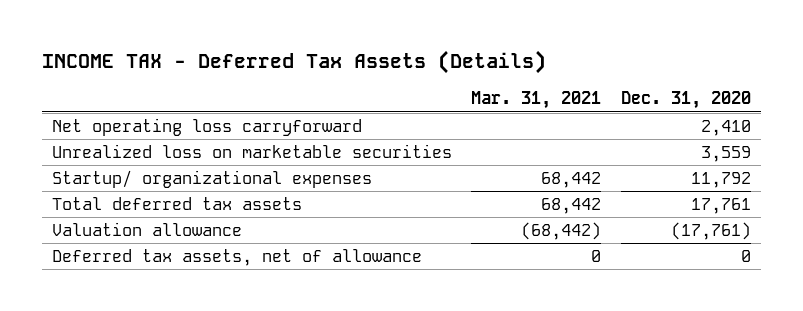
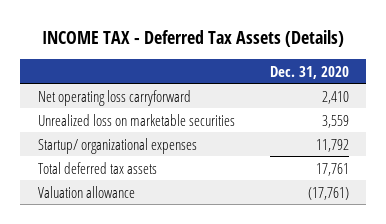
- | Mar. 31, 2021 | Dec. 31, 2020
+ | Dec. 31, 2020
- Deferred tax assets, net of allowance | 0 | 0

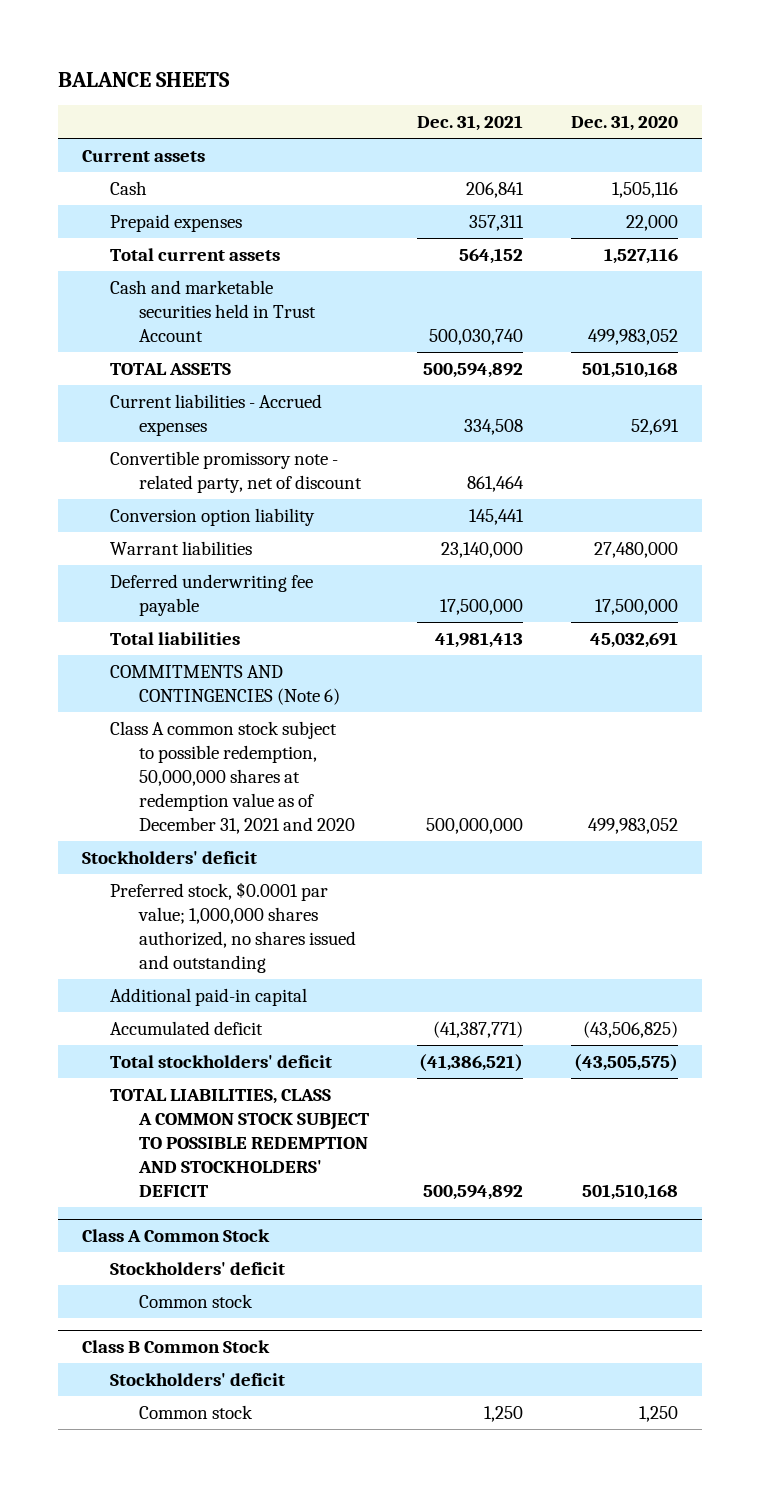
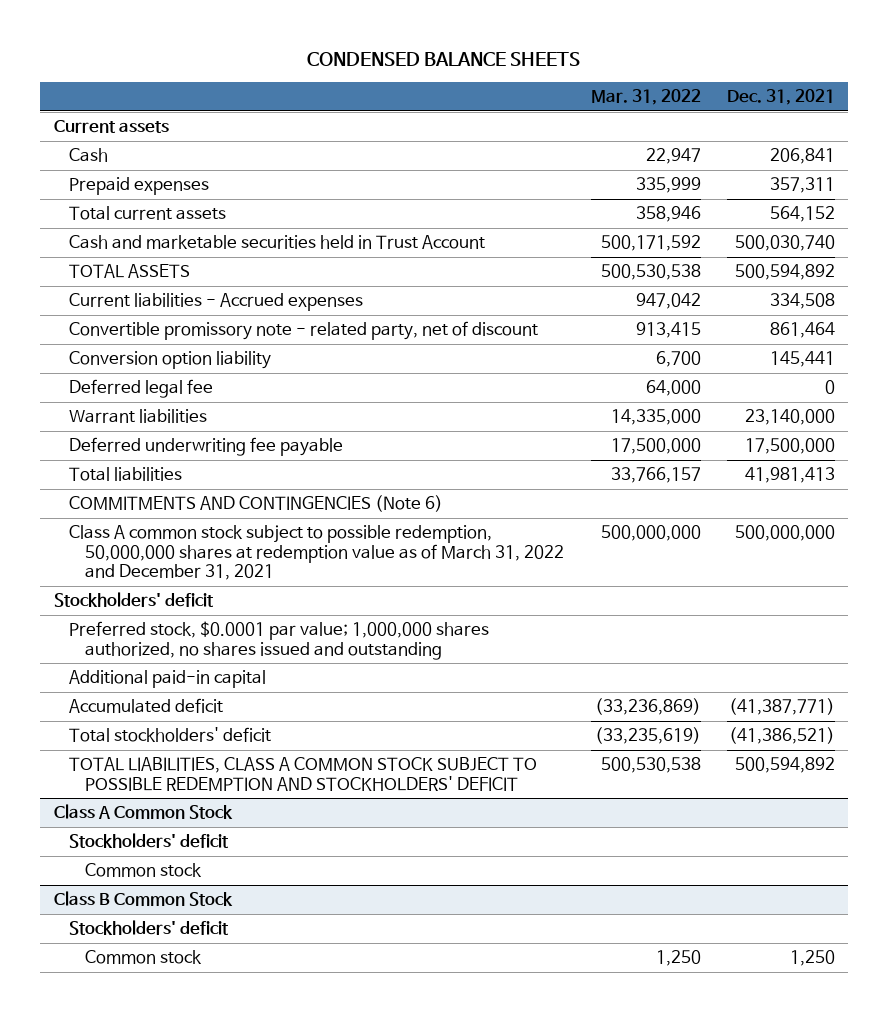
- BALANCE SHEETS
+ CONDENSED BALANCE SHEETS
- | Dec. 31, 2021 | Dec. 31, 2020
+ | Mar. 31, 2022 | Dec. 31, 2021
+ Deferred legal fee | 64,000 | 0
- Class A common stock subject to possible redemption, 50,000,000 shares at redemption value as of December 31, 2021 and 2020 | 500,000,000 | 499,983,052
+ Class A common stock subject to possible redemption, 50,000,000 shares at redemption value as of March 31, 2022 and December 31, 2021 | 500,000,000 | 500,000,000

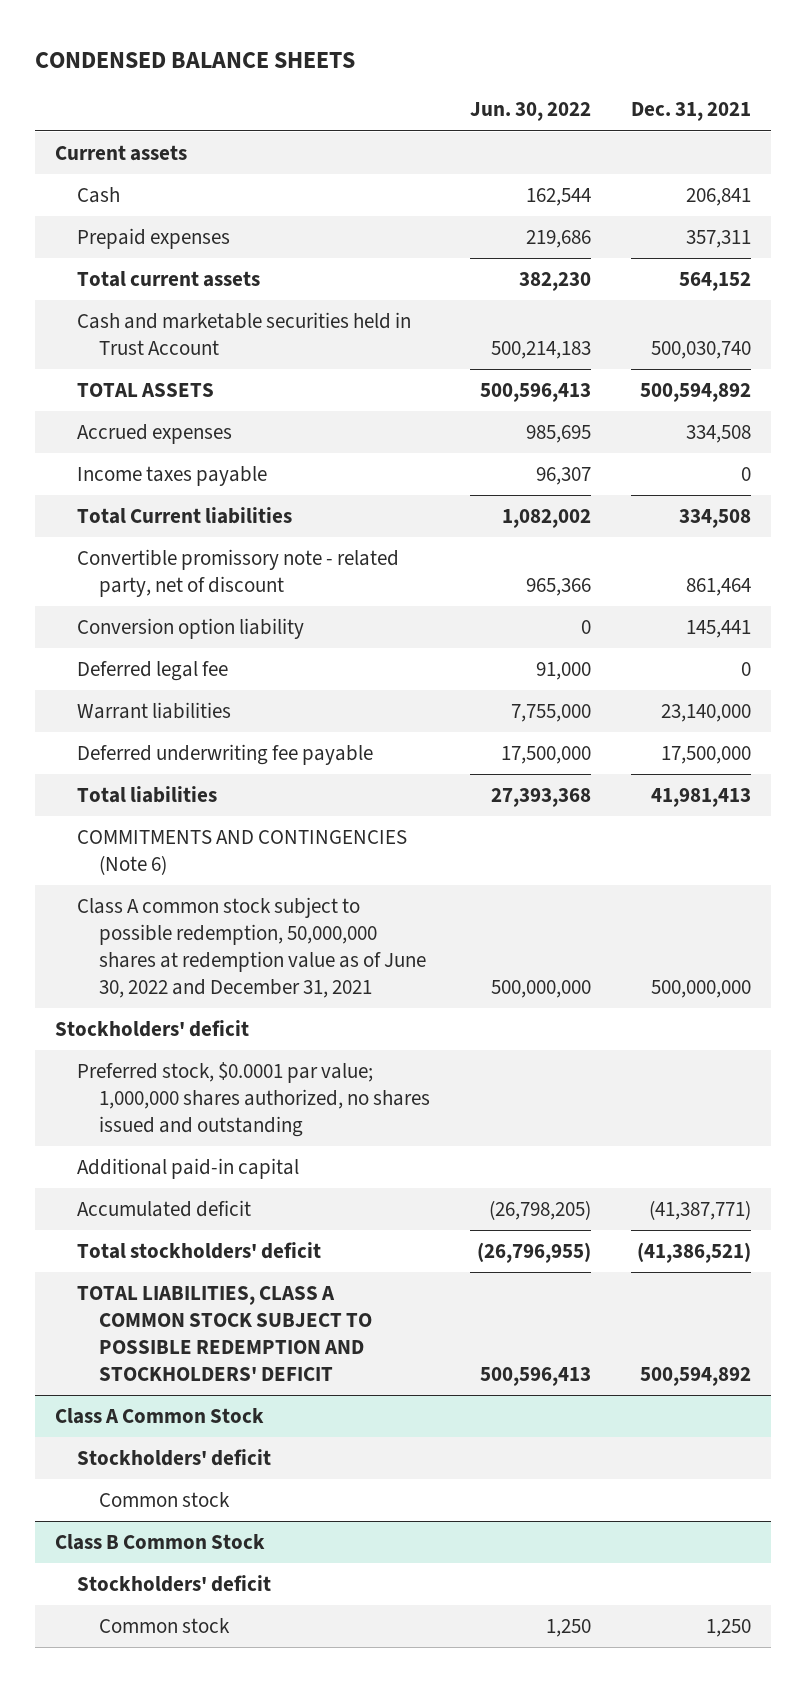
- | Mar. 31, 2022 | Dec. 31, 2021
+ | Jun. 30, 2022 | Dec. 31, 2021
- Current liabilities - Accrued expenses | 947,042 | 334,508
+ Accrued expenses | 985,695 | 334,508
+ Income taxes payable | 96,307 | 0
+ Total Current liabilities | 1,082,002 | 334,508
- Class A common stock subject to possible redemption, 50,000,000 shares at redemption value as of March 31, 2022 and December 31, 2021 | 500,000,000 | 500,000,000
+ Class A common stock subject to possible redemption, 50,000,000 shares at redemption value as of June 30, 2022 and December 31, 2021 | 500,000,000 | 500,000,000

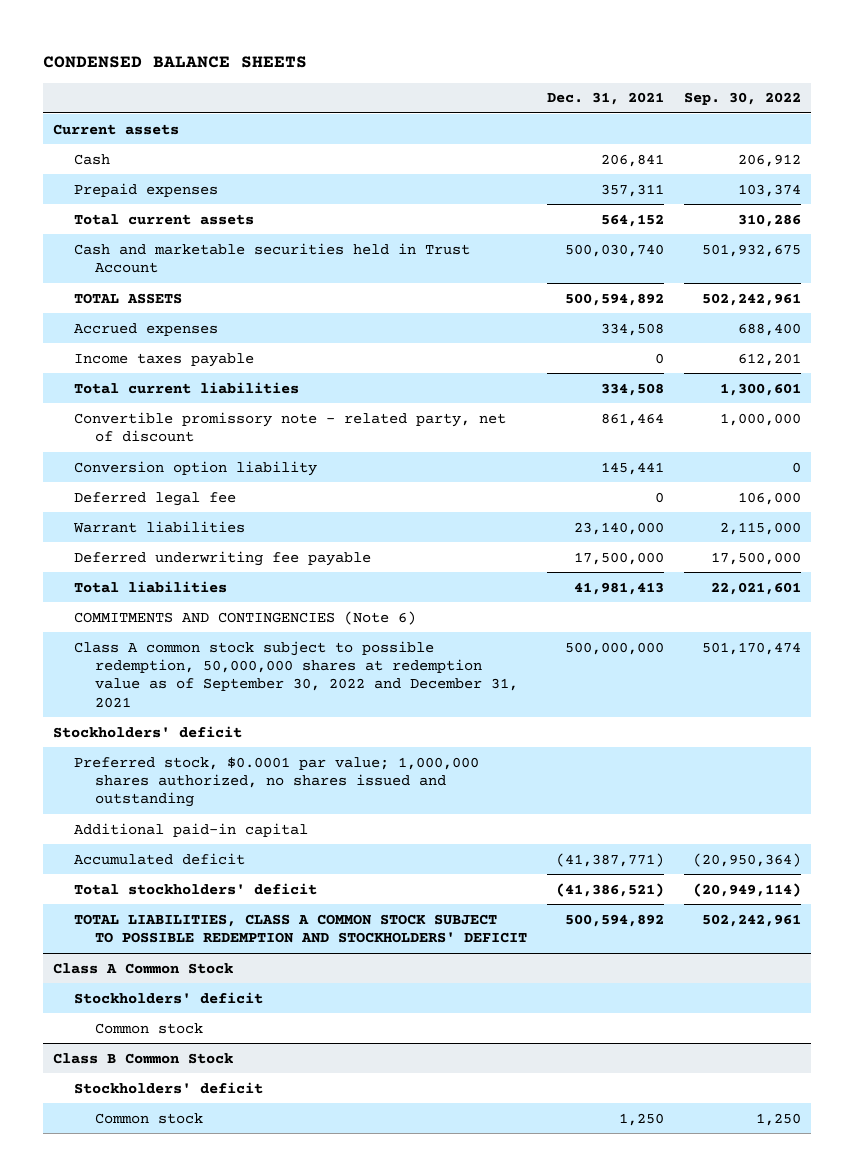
- | Jun. 30, 2022 | Dec. 31, 2021
+ | Dec. 31, 2021 | Sep. 30, 2022
- Total Current liabilities | 1,082,002 | 334,508
+ Total current liabilities | 334,508 | 1,300,601
- Class A common stock subject to possible redemption, 50,000,000 shares at redemption value as of June 30, 2022 and December 31, 2021 | 500,000,000 | 500,000,000
+ Class A common stock subject to possible redemption, 50,000,000 shares at redemption value as of September 30, 2022 and December 31, 2021 | 500,000,000 | 501,170,474

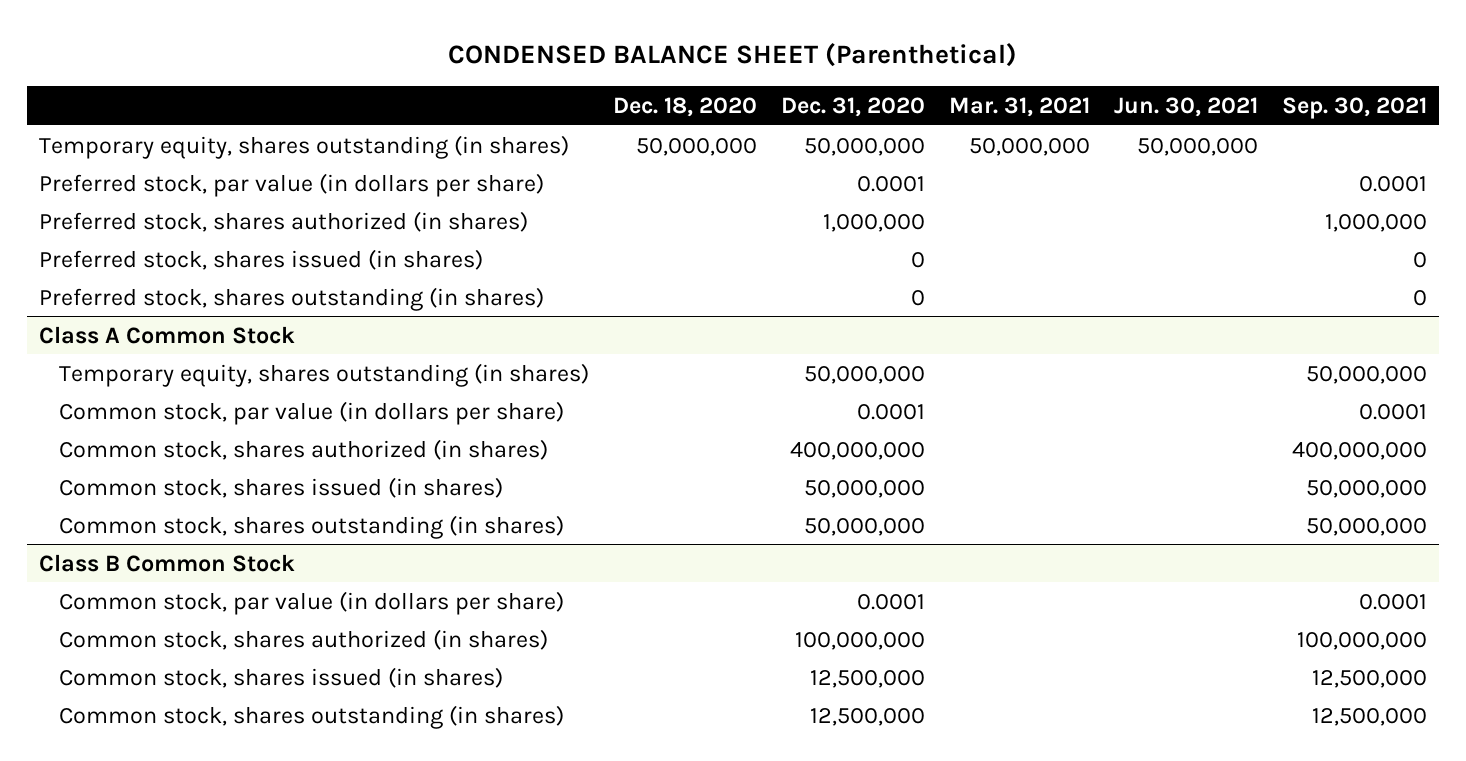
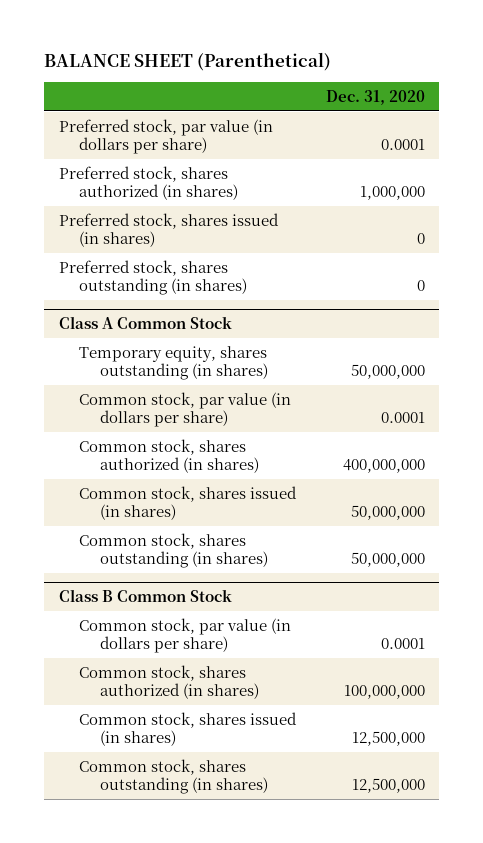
- CONDENSED BALANCE SHEET (Parenthetical)
+ BALANCE SHEET (Parenthetical)
- | Dec. 18, 2020 | Dec. 31, 2020 | Mar. 31, 2021 | Jun. 30, 2021 | Sep. 30, 2021
+ | Dec. 31, 2020
- Temporary equity, shares outstanding (in shares) | 50,000,000 | 50,000,000 | 50,000,000 | 50,000,000 |

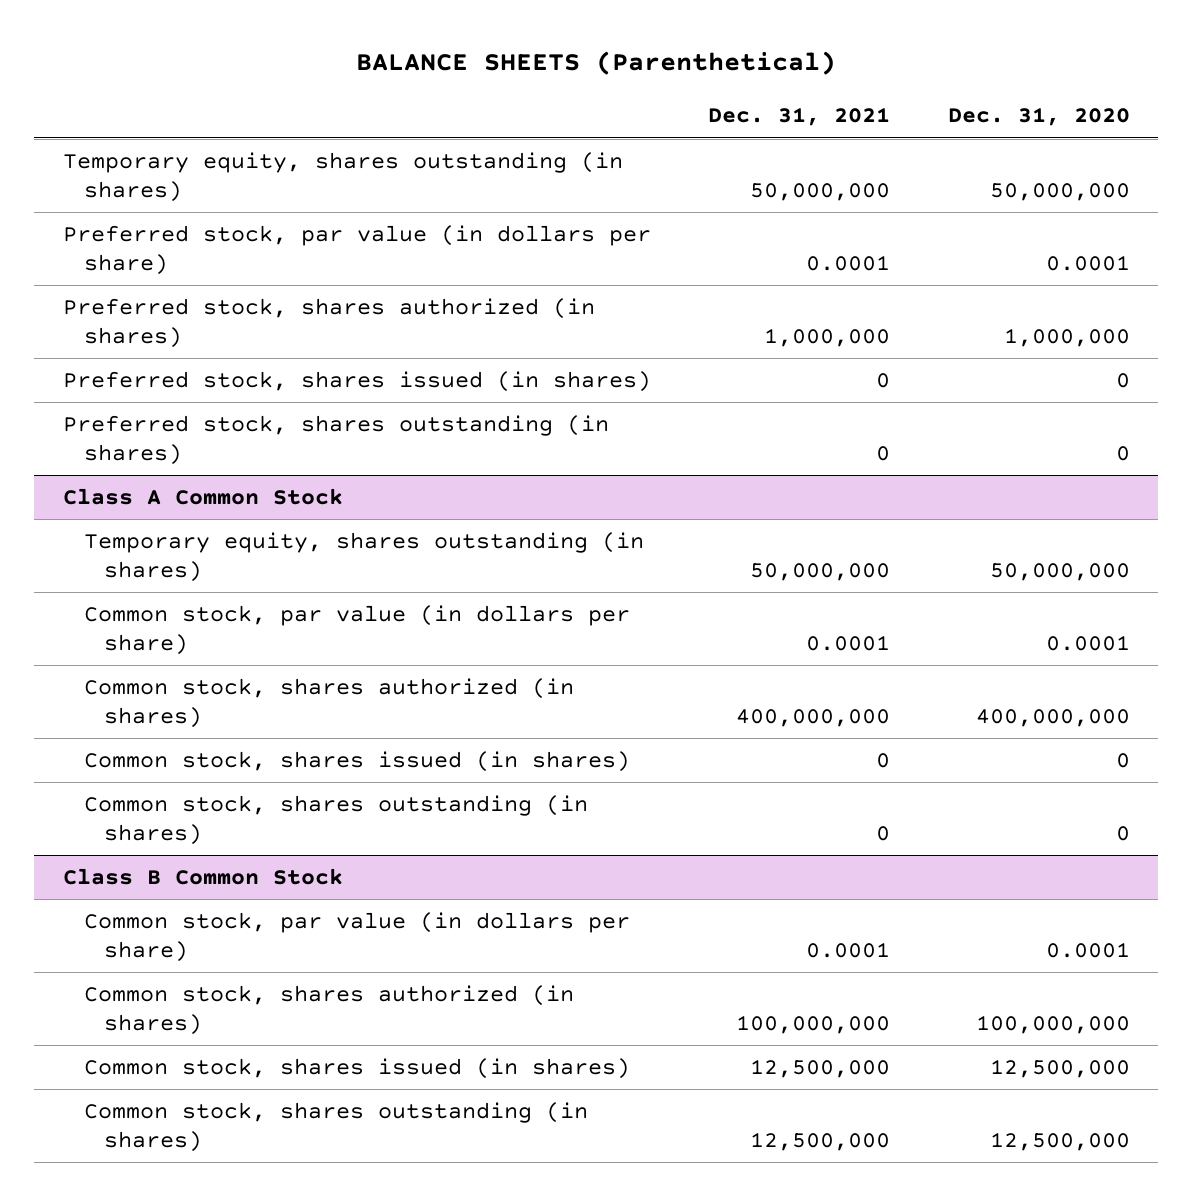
- BALANCE SHEET (Parenthetical)
+ BALANCE SHEETS (Parenthetical)
- | Dec. 31, 2020
+ | Dec. 31, 2021 | Dec. 31, 2020
+ Temporary equity, shares outstanding (in shares) | 50,000,000 | 50,000,000
@ Class A Common Stock
- Common stock, shares issued (in shares) | 50,000,000
- Common stock, shares outstanding (in shares) | 50,000,000
+ Common stock, shares issued (in shares) | 0 | 0
+ Common stock, shares outstanding (in shares) | 0 | 0

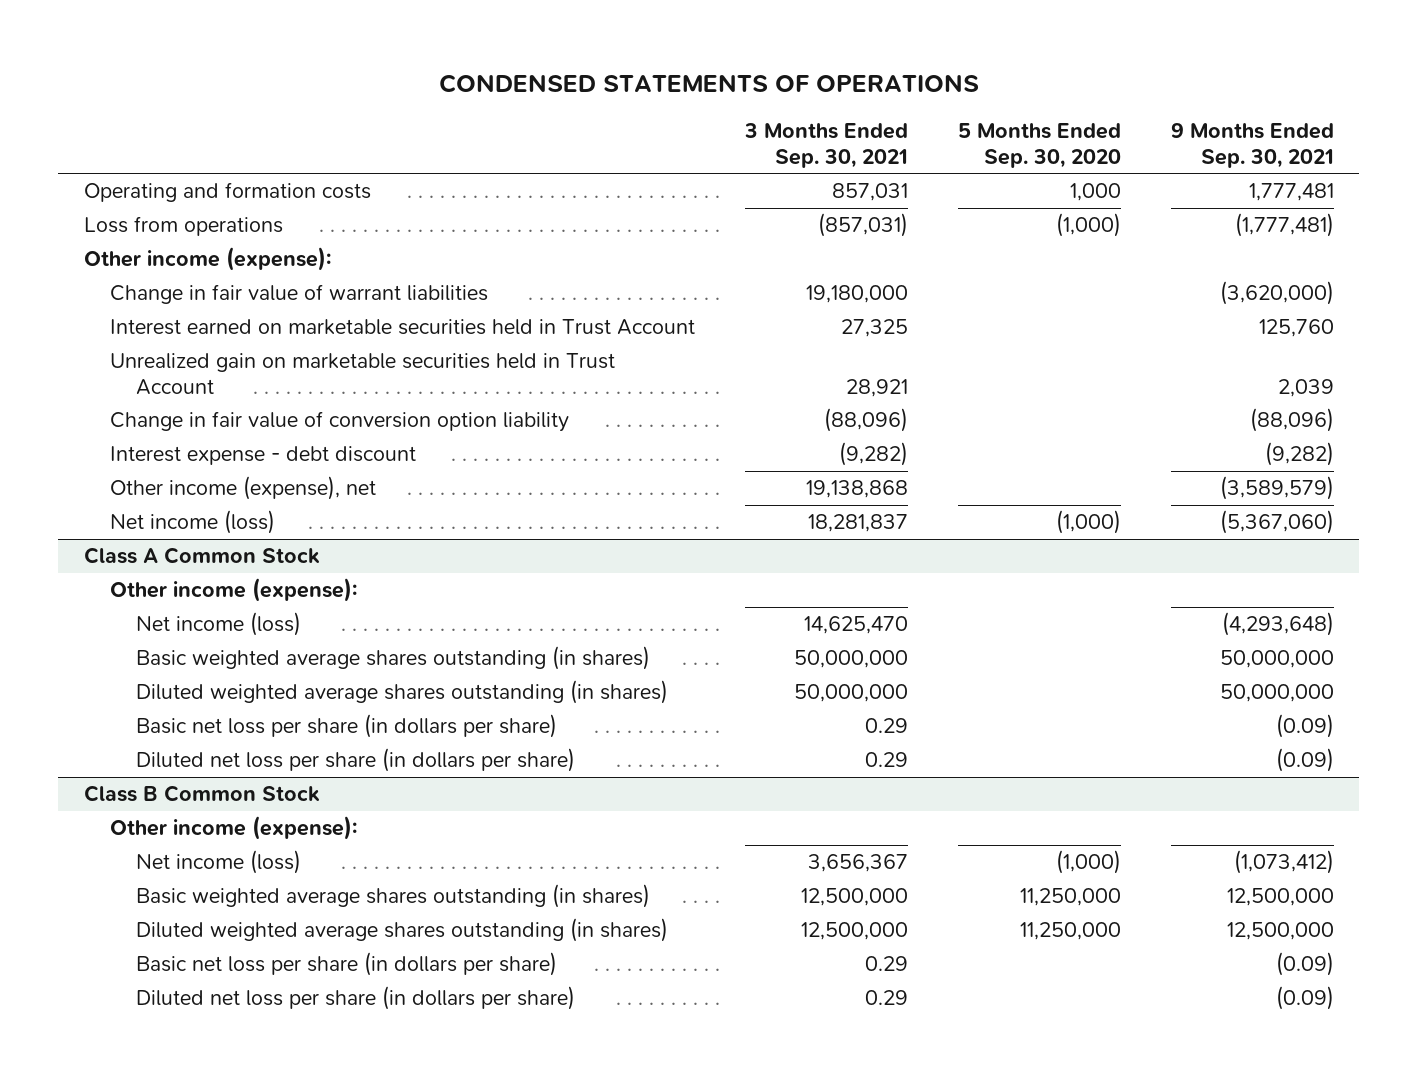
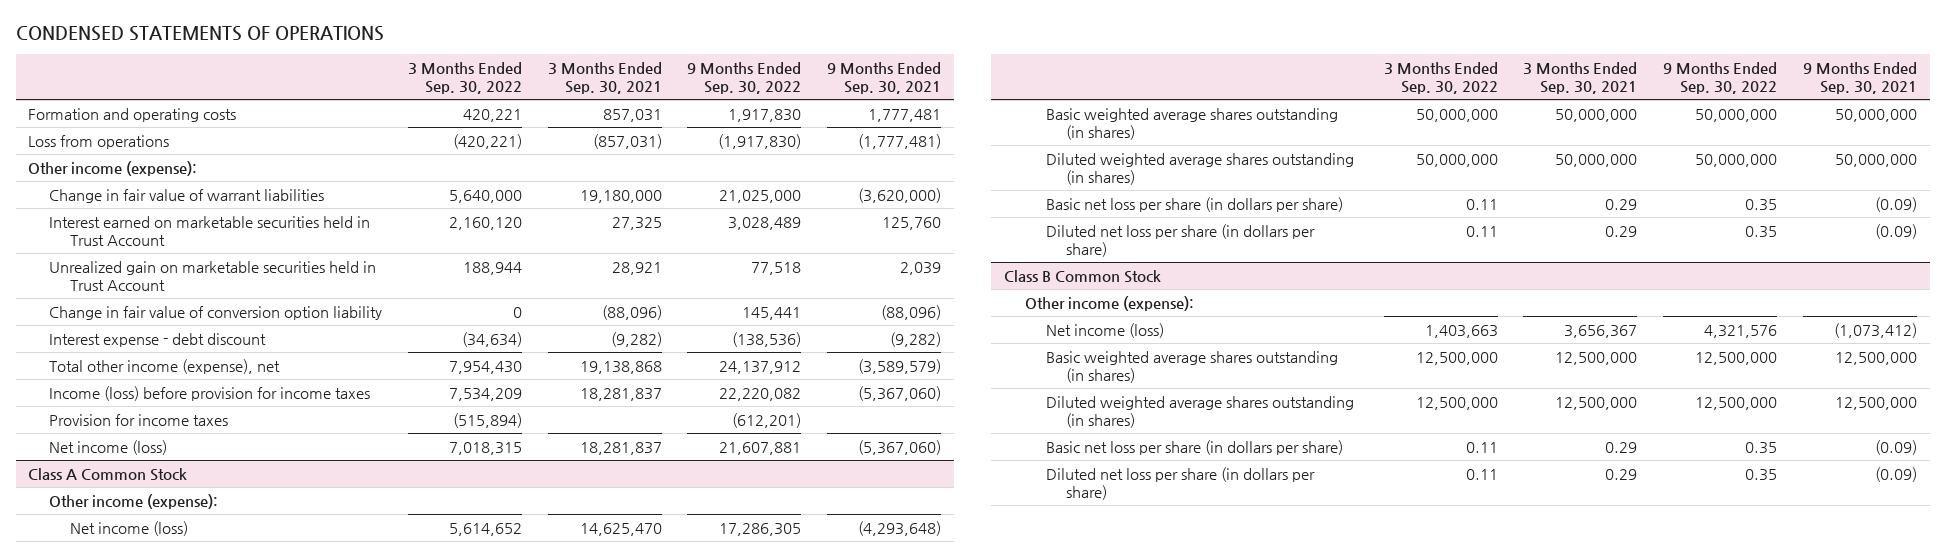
- | 3 Months Ended Sep. 30, 2021 | 5 Months Ended Sep. 30, 2020 | 9 Months Ended Sep. 30, 2021
+ | 3 Months Ended Sep. 30, 2022 | 3 Months Ended Sep. 30, 2021 | 9 Months Ended Sep. 30, 2022 | 9 Months Ended Sep. 30, 2021
- Operating and formation costs | 857,031 | 1,000 | 1,777,481
+ Formation and operating costs | 420,221 | 857,031 | 1,917,830 | 1,777,481
- Other income (expense), net | 19,138,868 | | (3,589,579)
+ Total other income (expense), net | 7,954,430 | 19,138,868 | 24,137,912 | (3,589,579)
+ Income (loss) before provision for income taxes | 7,534,209 | 18,281,837 | 22,220,082 | (5,367,060)
+ Provision for income taxes | (515,894) | | (612,201) |

